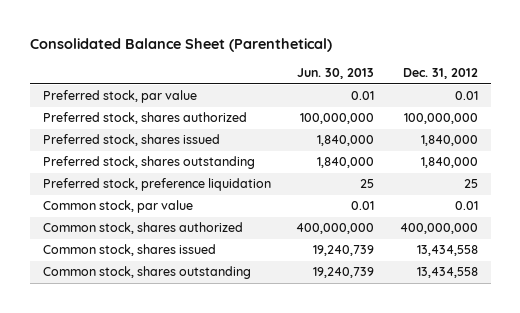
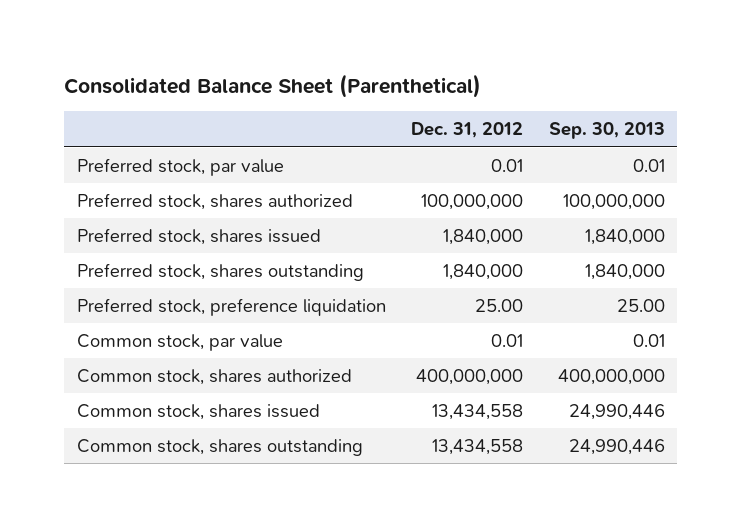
- | Jun. 30, 2013 | Dec. 31, 2012
+ | Dec. 31, 2012 | Sep. 30, 2013
- Preferred stock, preference liquidation | 25 | 25
+ Preferred stock, preference liquidation | 25.00 | 25.00

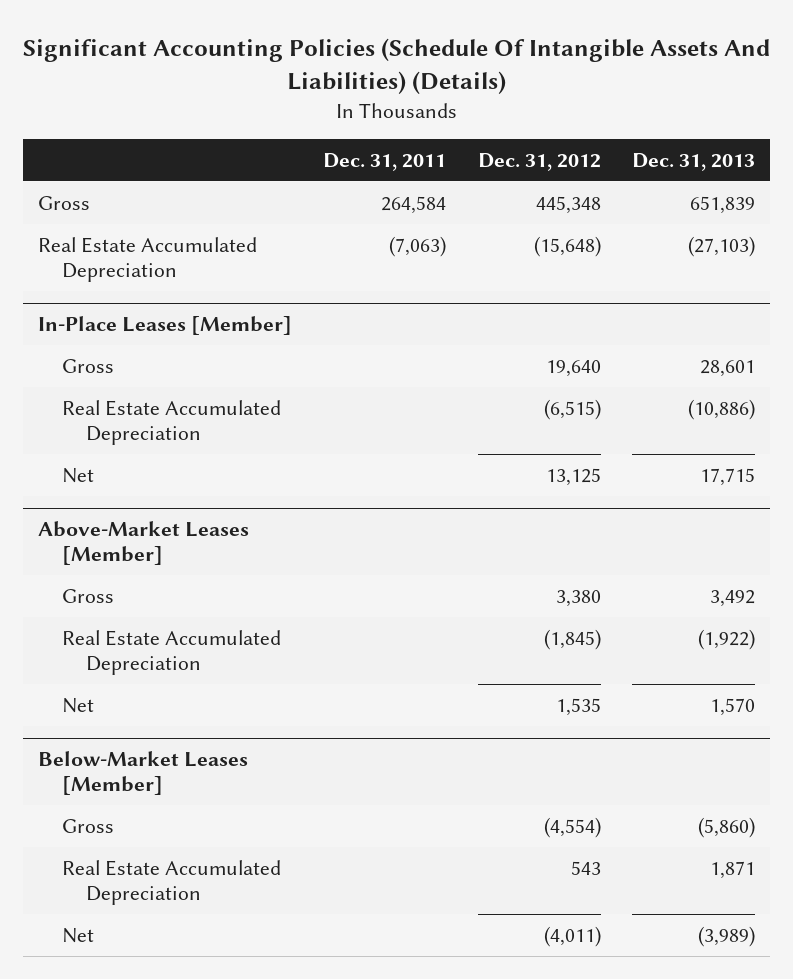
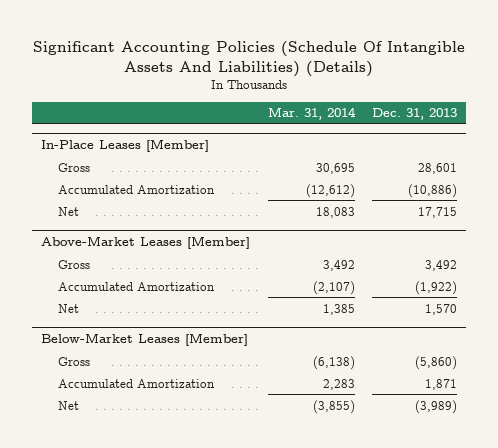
- | Dec. 31, 2011 | Dec. 31, 2012 | Dec. 31, 2013
+ | Mar. 31, 2014 | Dec. 31, 2013
- Gross | 264,584 | 445,348 | 651,839
- Real Estate Accumulated Depreciation | (7,063) | (15,648) | (27,103)
@ In-Place Leases [Member]
- Real Estate Accumulated Depreciation | | (6,515) | (10,886)
+ Accumulated Amortization | (12,612) | (10,886)
@ Above-Market Leases [Member]
- Real Estate Accumulated Depreciation | | (1,845) | (1,922)
+ Accumulated Amortization | (2,107) | (1,922)
@ Below-Market Leases [Member]
- Real Estate Accumulated Depreciation | | 543 | 1,871
+ Accumulated Amortization | 2,283 | 1,871

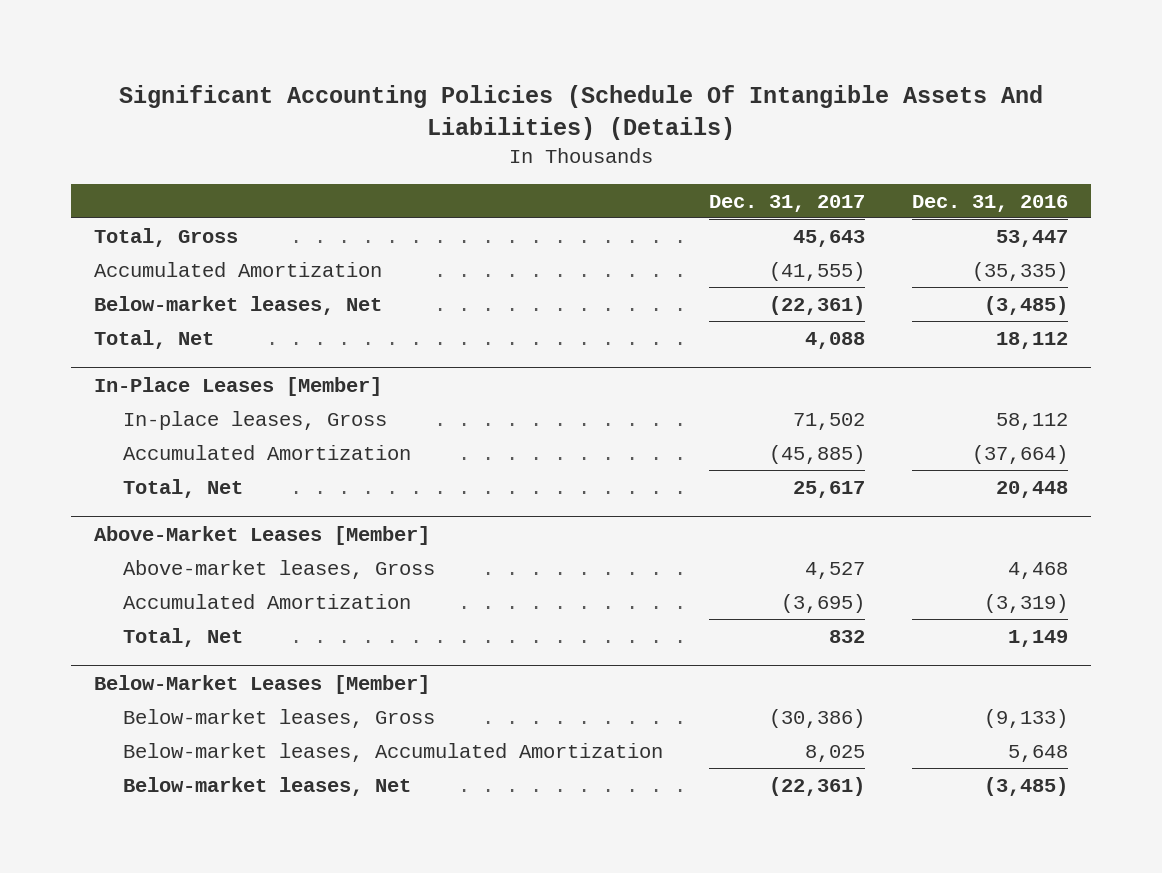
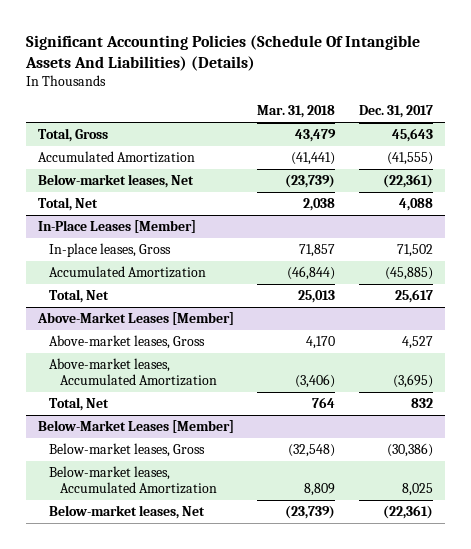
- | Dec. 31, 2017 | Dec. 31, 2016
+ | Mar. 31, 2018 | Dec. 31, 2017
@ Above-Market Leases [Member]
- Accumulated Amortization | (3,695) | (3,319)
+ Above-market leases, Accumulated Amortization | (3,406) | (3,695)

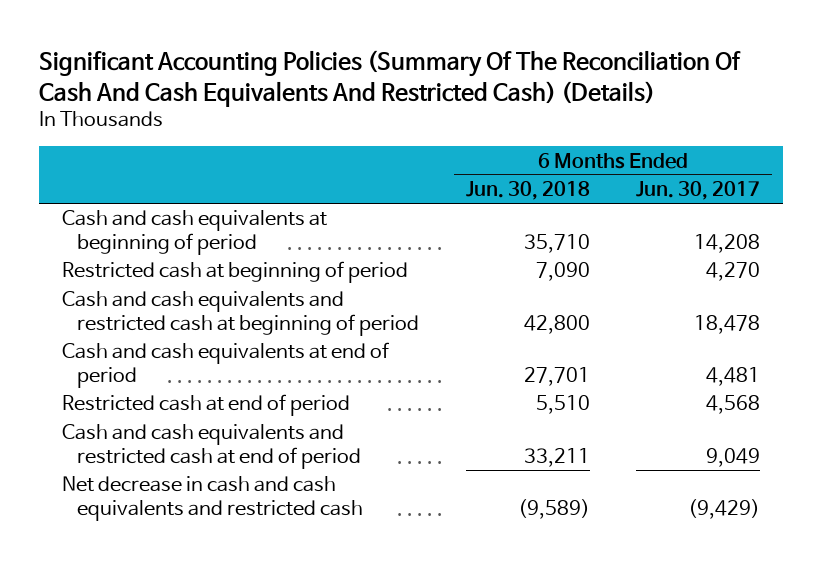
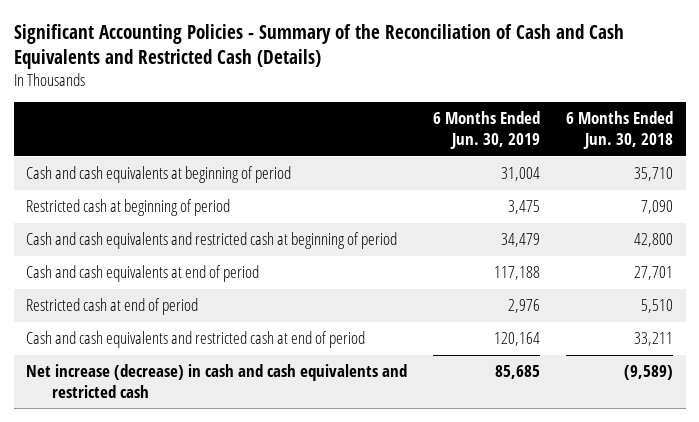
- Significant Accounting Policies (Summary Of The Reconciliation Of Cash And Cash Equivalents And Restricted Cash) (Details)
+ Significant Accounting Policies - Summary of the Reconciliation of Cash and Cash Equivalents and Restricted Cash (Details)
- | 6 Months Ended Jun. 30, 2018 | 6 Months Ended Jun. 30, 2017
+ | 6 Months Ended Jun. 30, 2019 | 6 Months Ended Jun. 30, 2018
- Net decrease in cash and cash equivalents and restricted cash | (9,589) | (9,429)
+ Net increase (decrease) in cash and cash equivalents and restricted cash | 85,685 | (9,589)

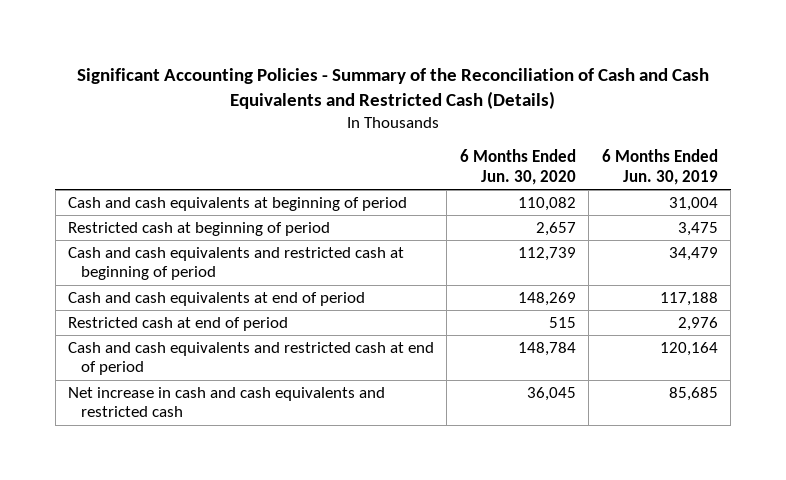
- | 6 Months Ended Jun. 30, 2019 | 6 Months Ended Jun. 30, 2018
+ | 6 Months Ended Jun. 30, 2020 | 6 Months Ended Jun. 30, 2019
- Net increase (decrease) in cash and cash equivalents and restricted cash | 85,685 | (9,589)
+ Net increase in cash and cash equivalents and restricted cash | 36,045 | 85,685

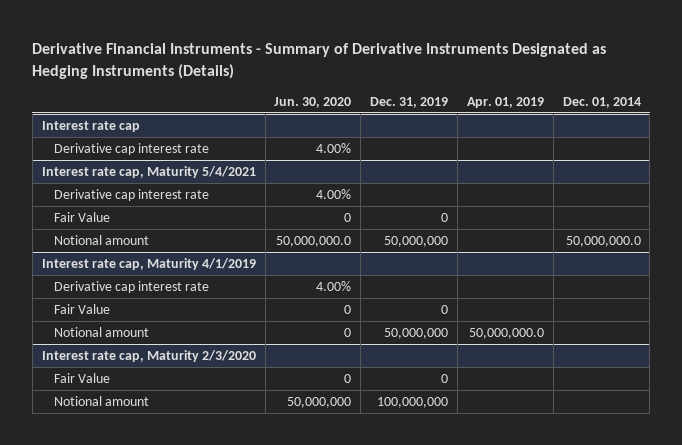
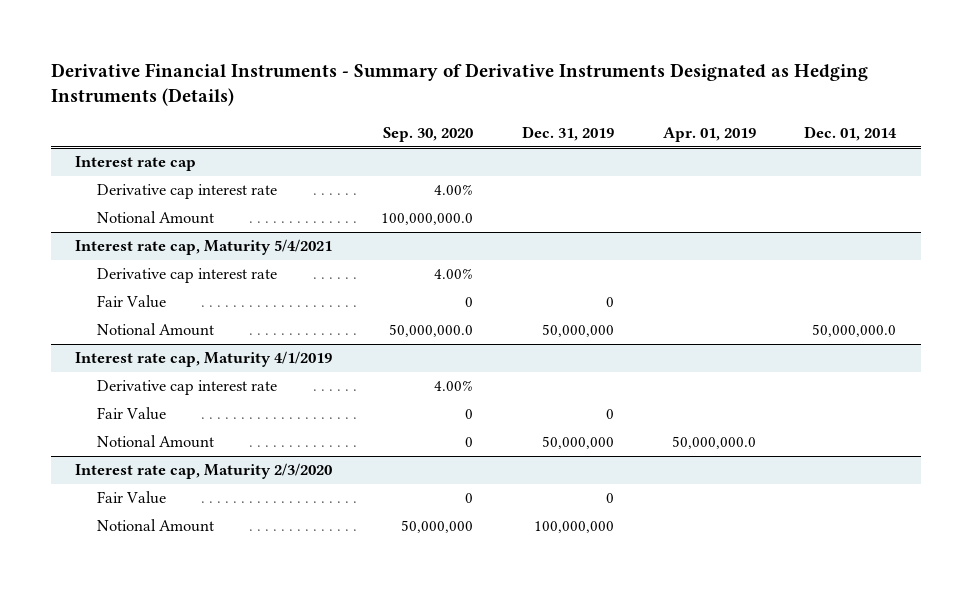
- | Jun. 30, 2020 | Dec. 31, 2019 | Apr. 01, 2019 | Dec. 01, 2014
+ | Sep. 30, 2020 | Dec. 31, 2019 | Apr. 01, 2019 | Dec. 01, 2014
@ Interest rate cap
+ Notional Amount | 100,000,000.0 | | |
@ Interest rate cap, Maturity 5/4/2021
- Notional amount | 50,000,000.0 | 50,000,000 | | 50,000,000.0
+ Notional Amount | 50,000,000.0 | 50,000,000 | | 50,000,000.0
@ Interest rate cap, Maturity 4/1/2019
- Notional amount | 0 | 50,000,000 | 50,000,000.0 |
+ Notional Amount | 0 | 50,000,000 | 50,000,000.0 |
@ Interest rate cap, Maturity 2/3/2020
- Notional amount | 50,000,000 | 100,000,000 | |
+ Notional Amount | 50,000,000 | 100,000,000 | |

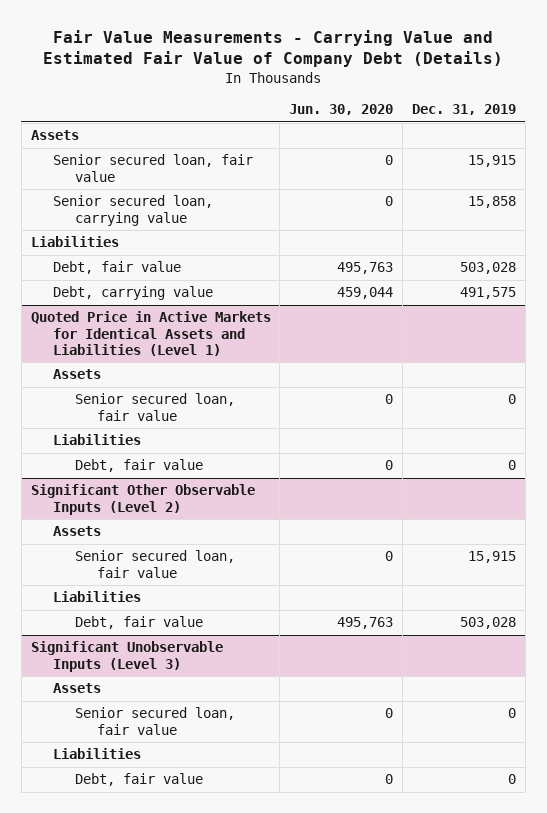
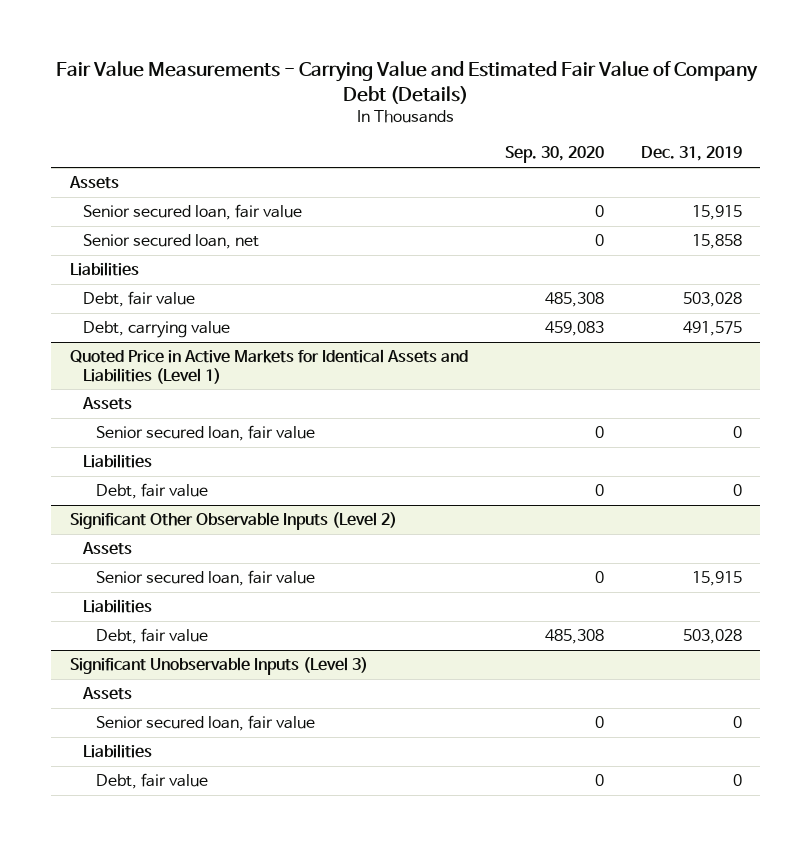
- | Jun. 30, 2020 | Dec. 31, 2019
+ | Sep. 30, 2020 | Dec. 31, 2019
- Senior secured loan, carrying value | 0 | 15,858
+ Senior secured loan, net | 0 | 15,858

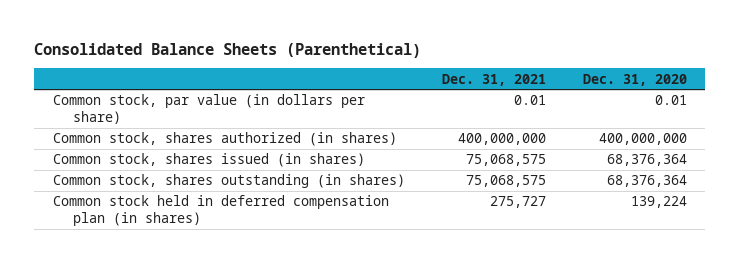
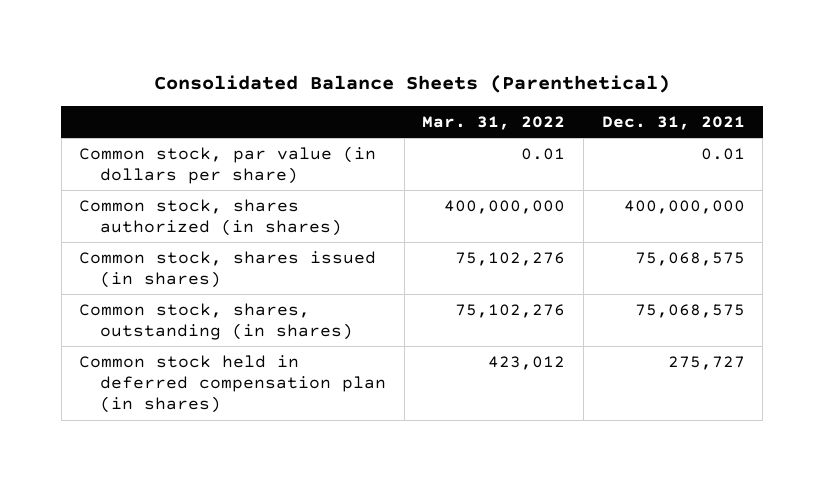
- | Dec. 31, 2021 | Dec. 31, 2020
+ | Mar. 31, 2022 | Dec. 31, 2021
- Common stock, shares outstanding (in shares) | 75,068,575 | 68,376,364
+ Common stock, shares, outstanding (in shares) | 75,102,276 | 75,068,575

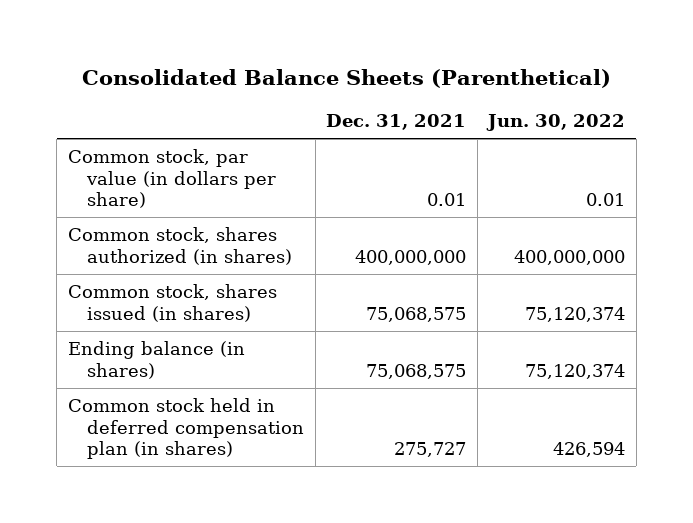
- | Mar. 31, 2022 | Dec. 31, 2021
+ | Dec. 31, 2021 | Jun. 30, 2022
- Common stock, shares, outstanding (in shares) | 75,102,276 | 75,068,575
+ Ending balance (in shares) | 75,068,575 | 75,120,374

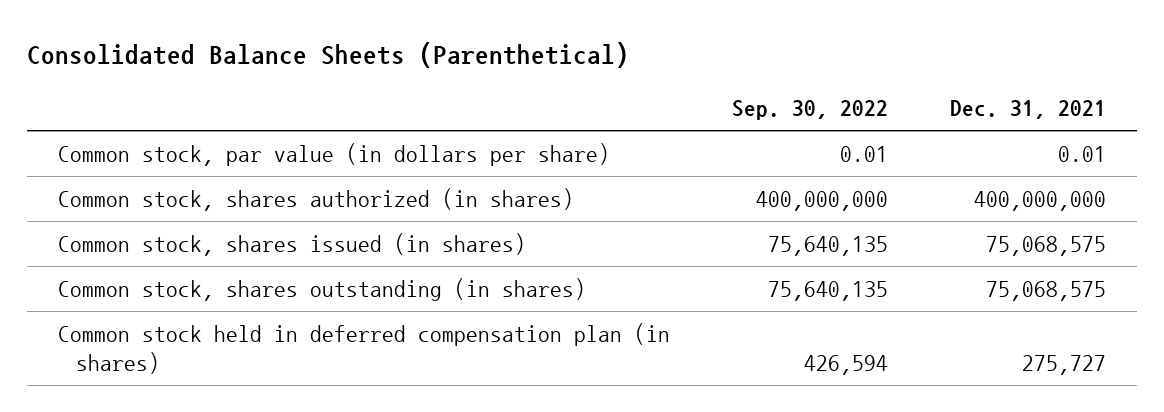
- | Dec. 31, 2021 | Jun. 30, 2022
+ | Sep. 30, 2022 | Dec. 31, 2021
- Ending balance (in shares) | 75,068,575 | 75,120,374
+ Common stock, shares outstanding (in shares) | 75,640,135 | 75,068,575

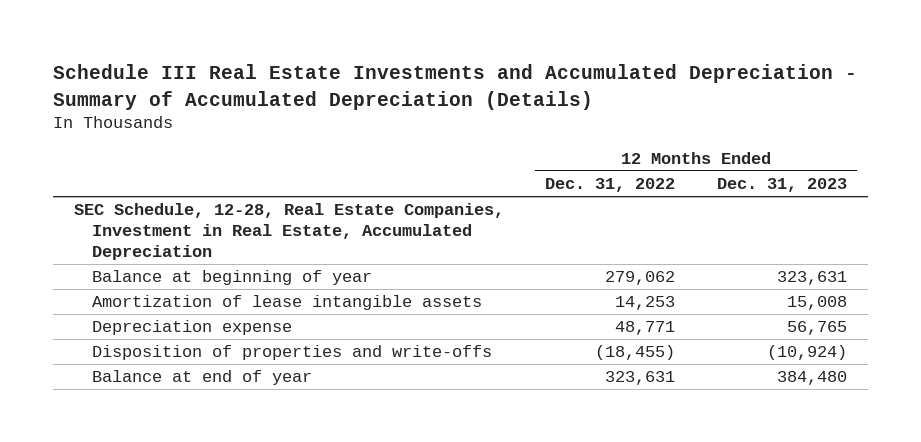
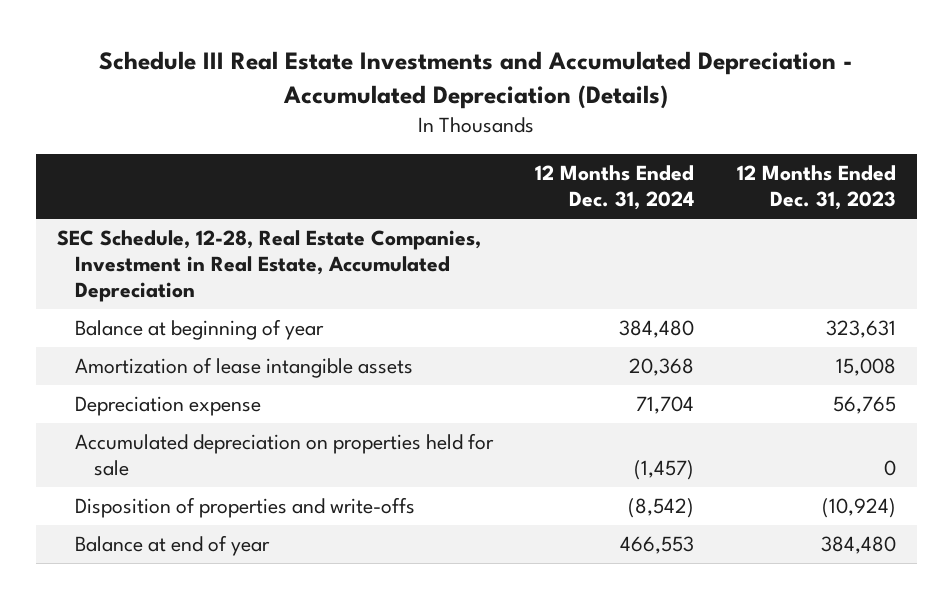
- Schedule III Real Estate Investments and Accumulated Depreciation - Summary of Accumulated Depreciation (Details)
+ Schedule III Real Estate Investments and Accumulated Depreciation - Accumulated Depreciation (Details)
- | 12 Months Ended Dec. 31, 2022 | 12 Months Ended Dec. 31, 2023
+ | 12 Months Ended Dec. 31, 2024 | 12 Months Ended Dec. 31, 2023
+ Accumulated depreciation on properties held for sale | (1,457) | 0

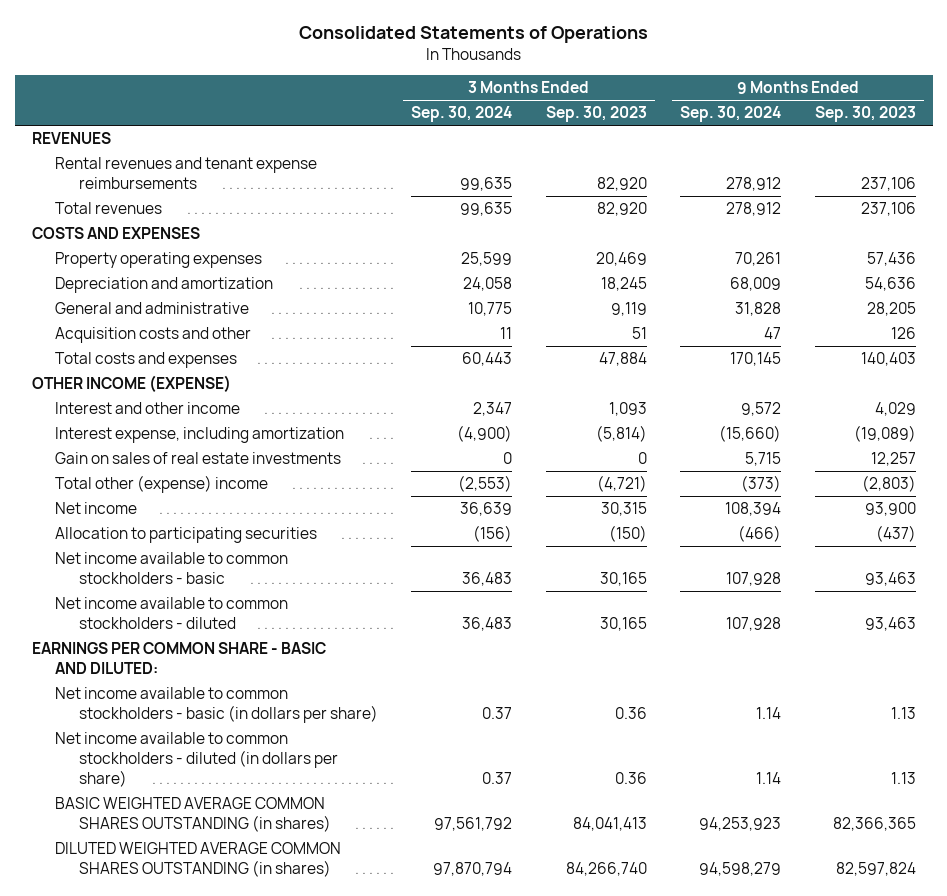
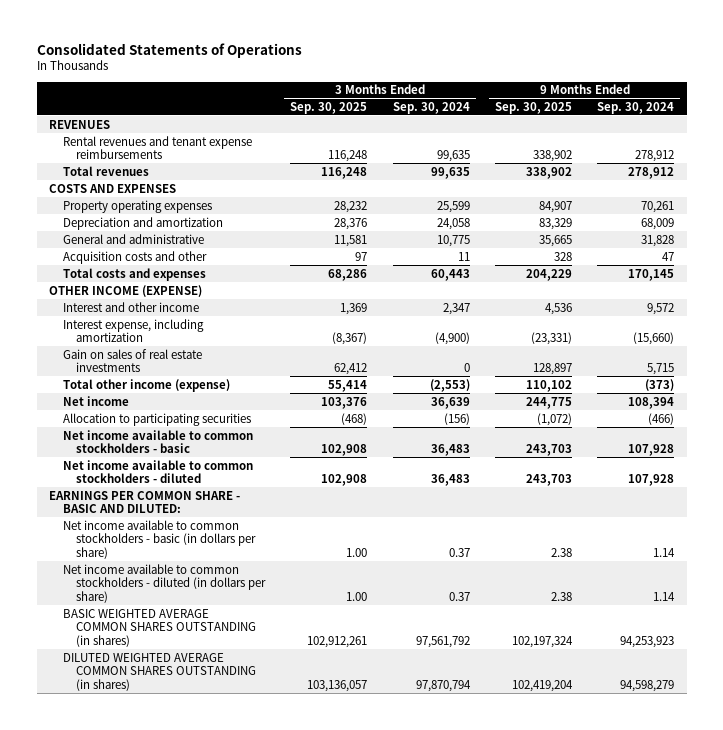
- | 3 Months Ended Sep. 30, 2024 | 3 Months Ended Sep. 30, 2023 | 9 Months Ended Sep. 30, 2024 | 9 Months Ended Sep. 30, 2023
+ | 3 Months Ended Sep. 30, 2025 | 3 Months Ended Sep. 30, 2024 | 9 Months Ended Sep. 30, 2025 | 9 Months Ended Sep. 30, 2024
- Total other (expense) income | (2,553) | (4,721) | (373) | (2,803)
+ Total other income (expense) | 55,414 | (2,553) | 110,102 | (373)

